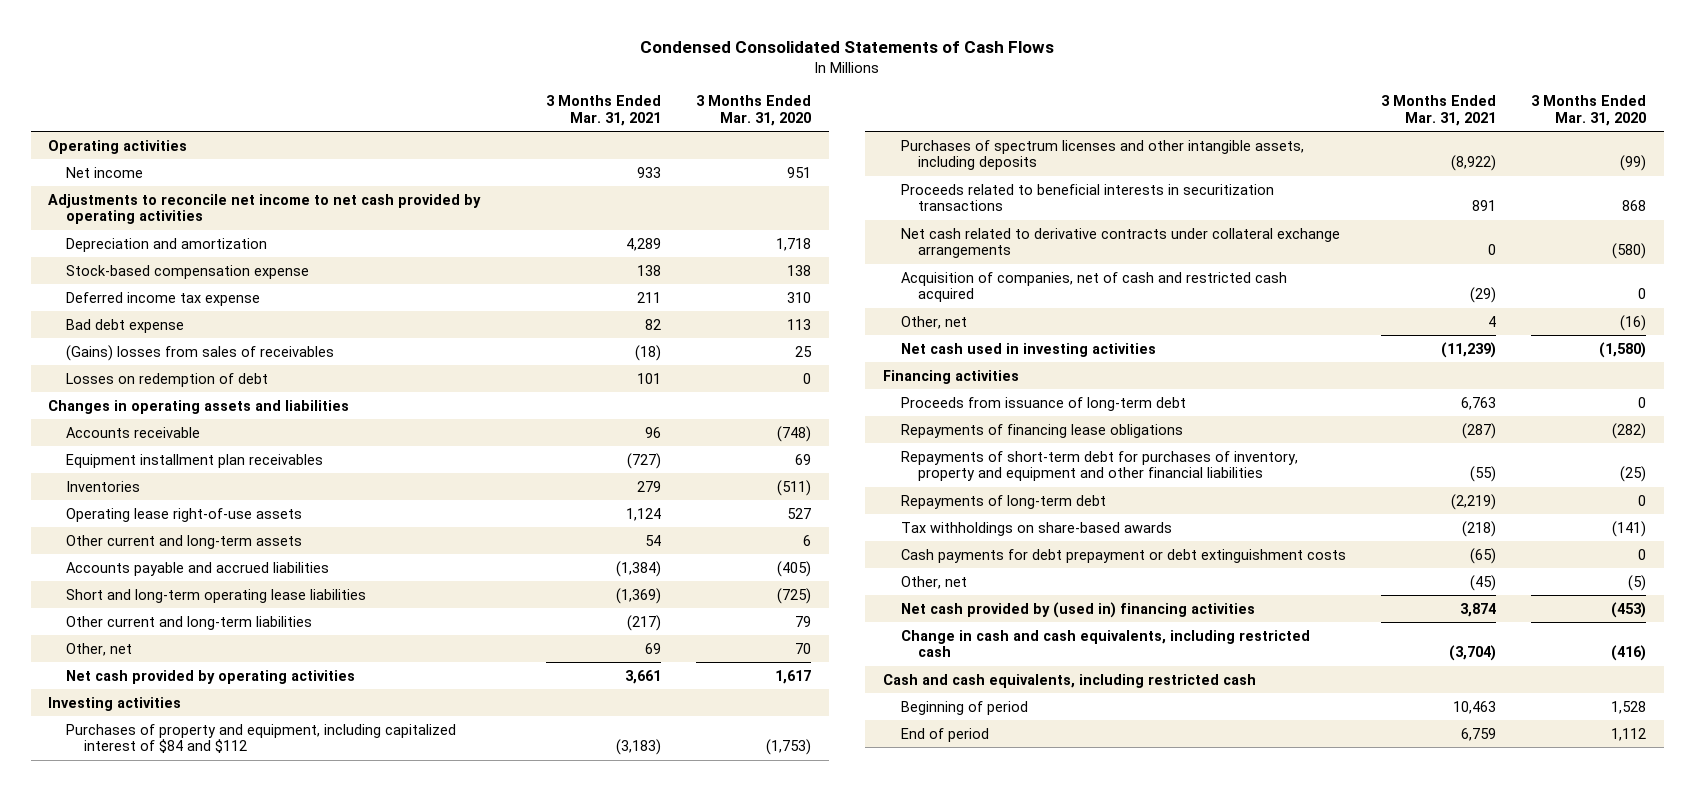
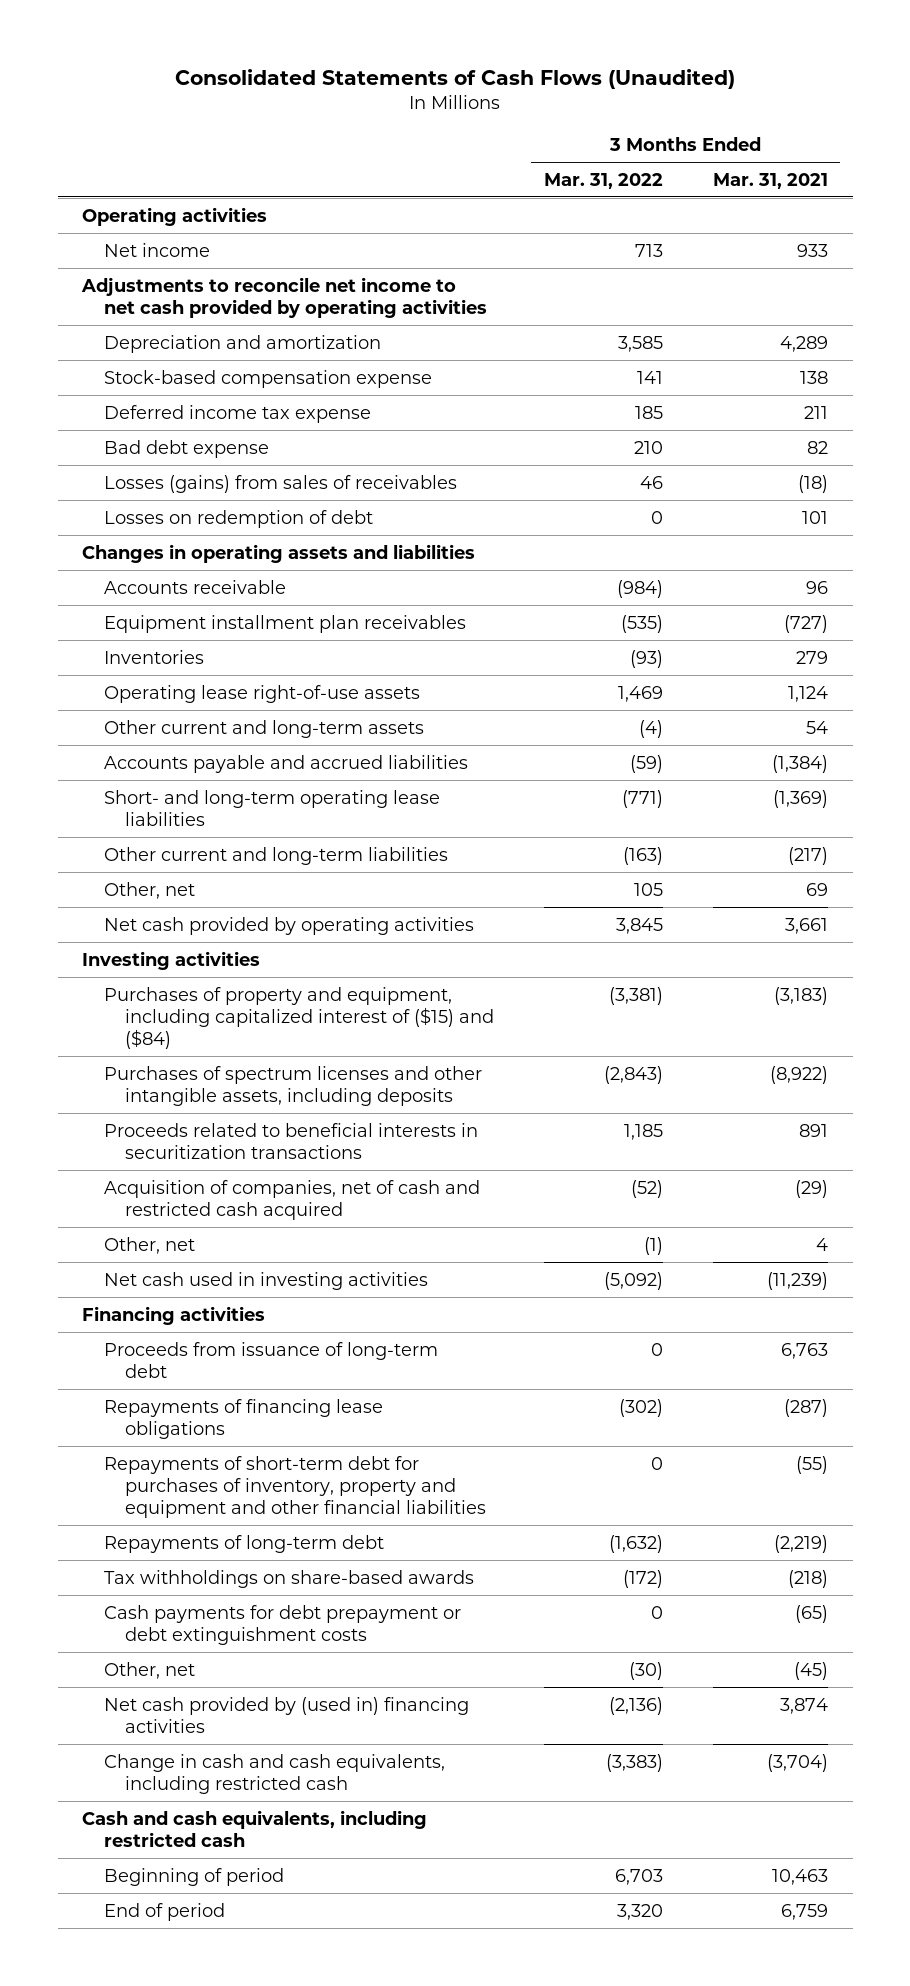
- Condensed Consolidated Statements of Cash Flows
+ Consolidated Statements of Cash Flows (Unaudited)
- | 3 Months Ended Mar. 31, 2021 | 3 Months Ended Mar. 31, 2020
+ | 3 Months Ended Mar. 31, 2022 | 3 Months Ended Mar. 31, 2021
- (Gains) losses from sales of receivables | (18) | 25
+ Losses (gains) from sales of receivables | 46 | (18)
- Short and long-term operating lease liabilities | (1,369) | (725)
+ Short- and long-term operating lease liabilities | (771) | (1,369)
- Purchases of property and equipment, including capitalized interest of $84 and $112 | (3,183) | (1,753)
+ Purchases of property and equipment, including capitalized interest of ($15) and ($84) | (3,381) | (3,183)
- Net cash related to derivative contracts under collateral exchange arrangements | 0 | (580)

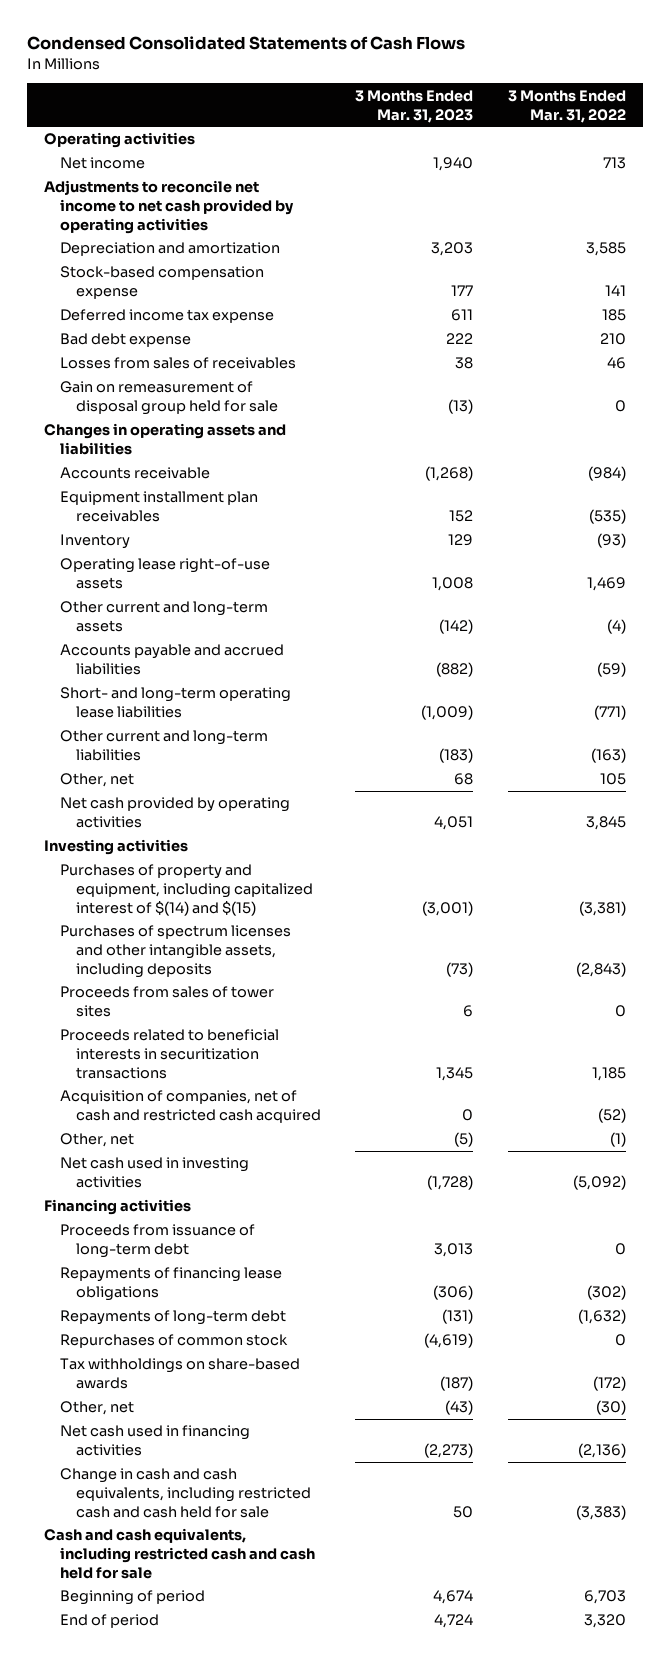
- Consolidated Statements of Cash Flows (Unaudited)
+ Condensed Consolidated Statements of Cash Flows
- | 3 Months Ended Mar. 31, 2022 | 3 Months Ended Mar. 31, 2021
+ | 3 Months Ended Mar. 31, 2023 | 3 Months Ended Mar. 31, 2022
- Losses (gains) from sales of receivables | 46 | (18)
- Losses on redemption of debt | 0 | 101
+ Losses from sales of receivables | 38 | 46
+ Gain on remeasurement of disposal group held for sale | (13) | 0
- Inventories | (93) | 279
+ Inventory | 129 | (93)
- Purchases of property and equipment, including capitalized interest of ($15) and ($84) | (3,381) | (3,183)
+ Purchases of property and equipment, including capitalized interest of $(14) and $(15) | (3,001) | (3,381)
+ Proceeds from sales of tower sites | 6 | 0
- Repayments of short-term debt for purchases of inventory, property and equipment and other financial liabilities | 0 | (55)
+ Repurchases of common stock | (4,619) | 0
- Cash payments for debt prepayment or debt extinguishment costs | 0 | (65)
- Net cash provided by (used in) financing activities | (2,136) | 3,874
- Change in cash and cash equivalents, including restricted cash | (3,383) | (3,704)
- Cash and cash equivalents, including restricted cash
+ Net cash used in financing activities | (2,273) | (2,136)
+ Change in cash and cash equivalents, including restricted cash and cash held for sale | 50 | (3,383)
+ Cash and cash equivalents, including restricted cash and cash held for sale

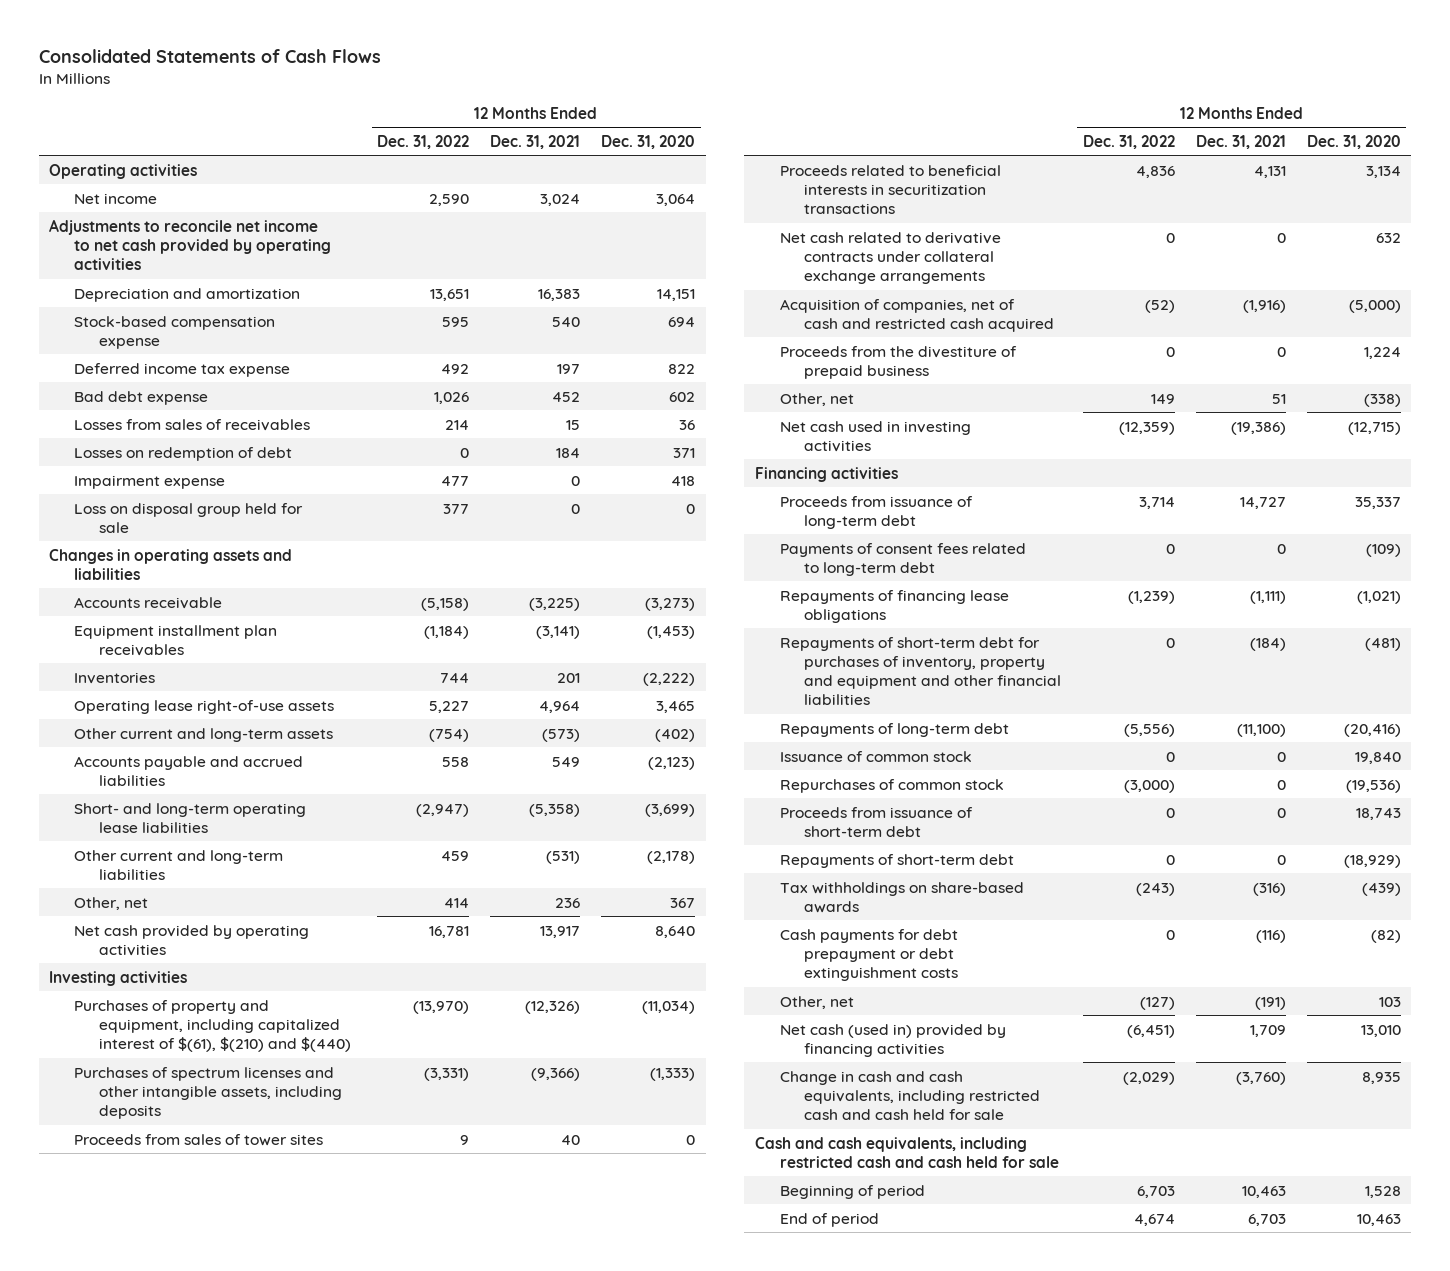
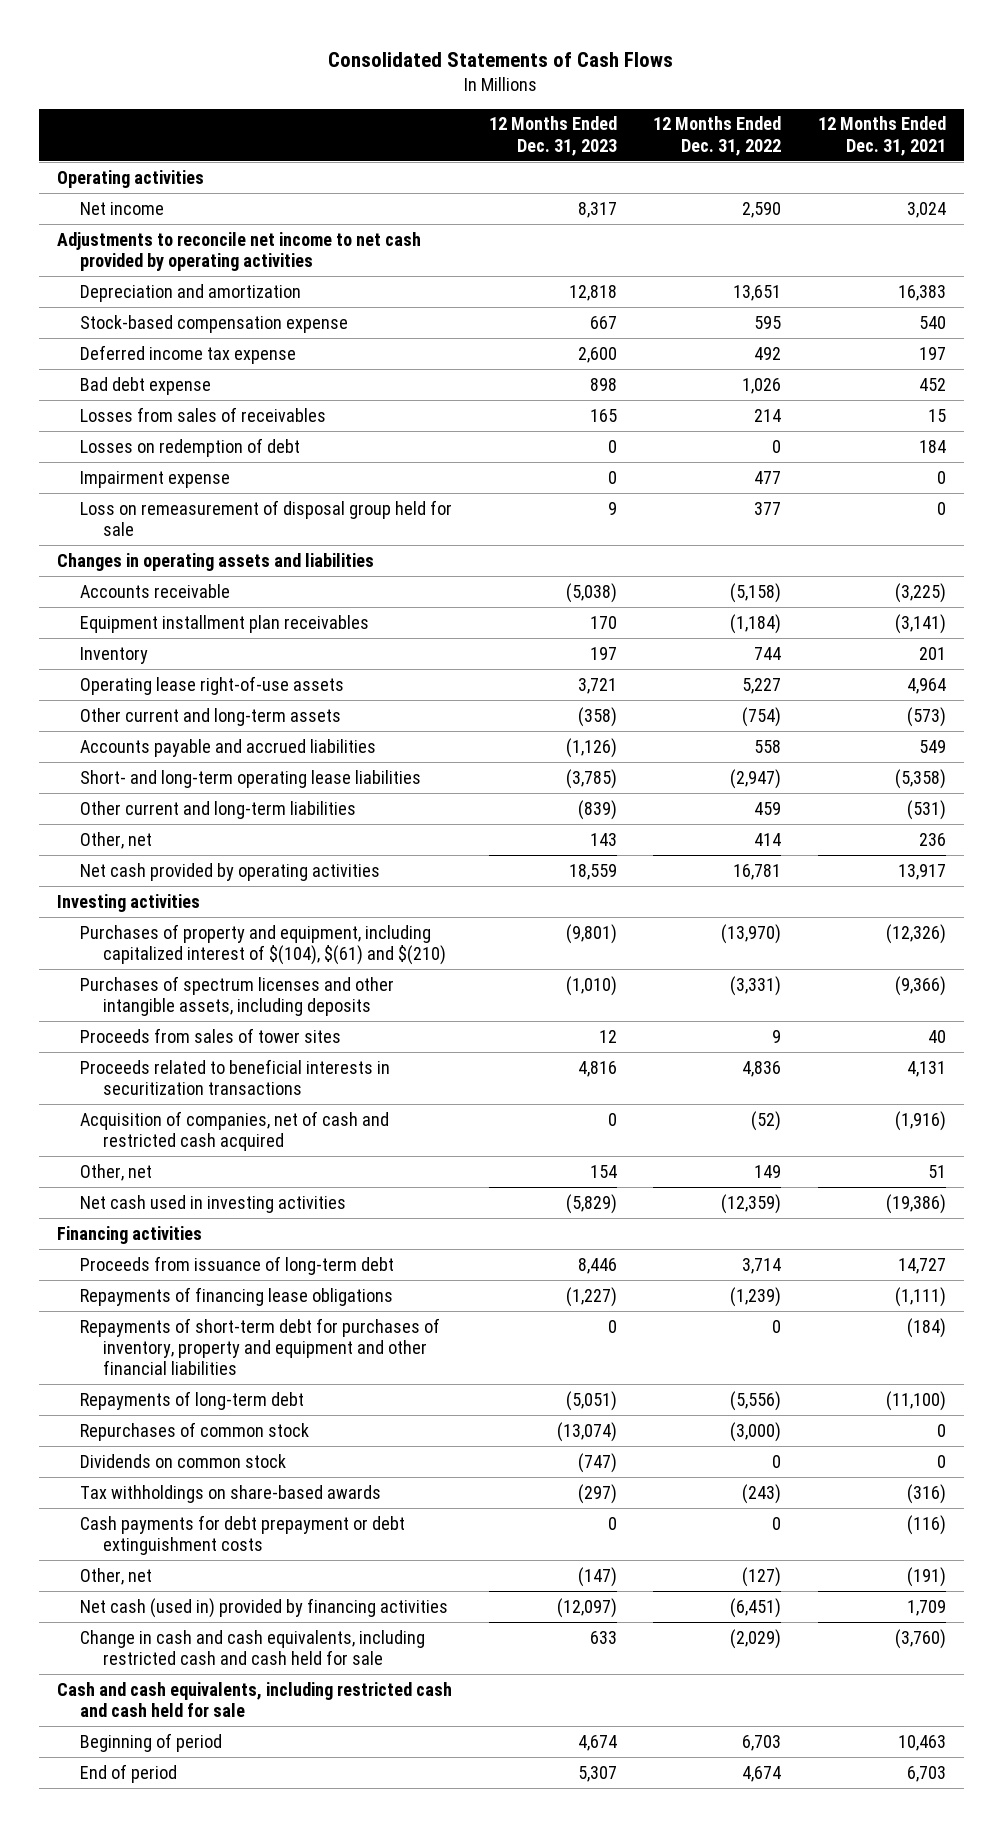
- | 12 Months Ended Dec. 31, 2022 | 12 Months Ended Dec. 31, 2021 | 12 Months Ended Dec. 31, 2020
+ | 12 Months Ended Dec. 31, 2023 | 12 Months Ended Dec. 31, 2022 | 12 Months Ended Dec. 31, 2021
- Loss on disposal group held for sale | 377 | 0 | 0
+ Loss on remeasurement of disposal group held for sale | 9 | 377 | 0
- Inventories | 744 | 201 | (2,222)
+ Inventory | 197 | 744 | 201
- Purchases of property and equipment, including capitalized interest of $(61), $(210) and $(440) | (13,970) | (12,326) | (11,034)
+ Purchases of property and equipment, including capitalized interest of $(104), $(61) and $(210) | (9,801) | (13,970) | (12,326)
- Net cash related to derivative contracts under collateral exchange arrangements | 0 | 0 | 632
- Proceeds from the divestiture of prepaid business | 0 | 0 | 1,224
- Payments of consent fees related to long-term debt | 0 | 0 | (109)
- Issuance of common stock | 0 | 0 | 19,840
- Proceeds from issuance of short-term debt | 0 | 0 | 18,743
- Repayments of short-term debt | 0 | 0 | (18,929)
+ Dividends on common stock | (747) | 0 | 0

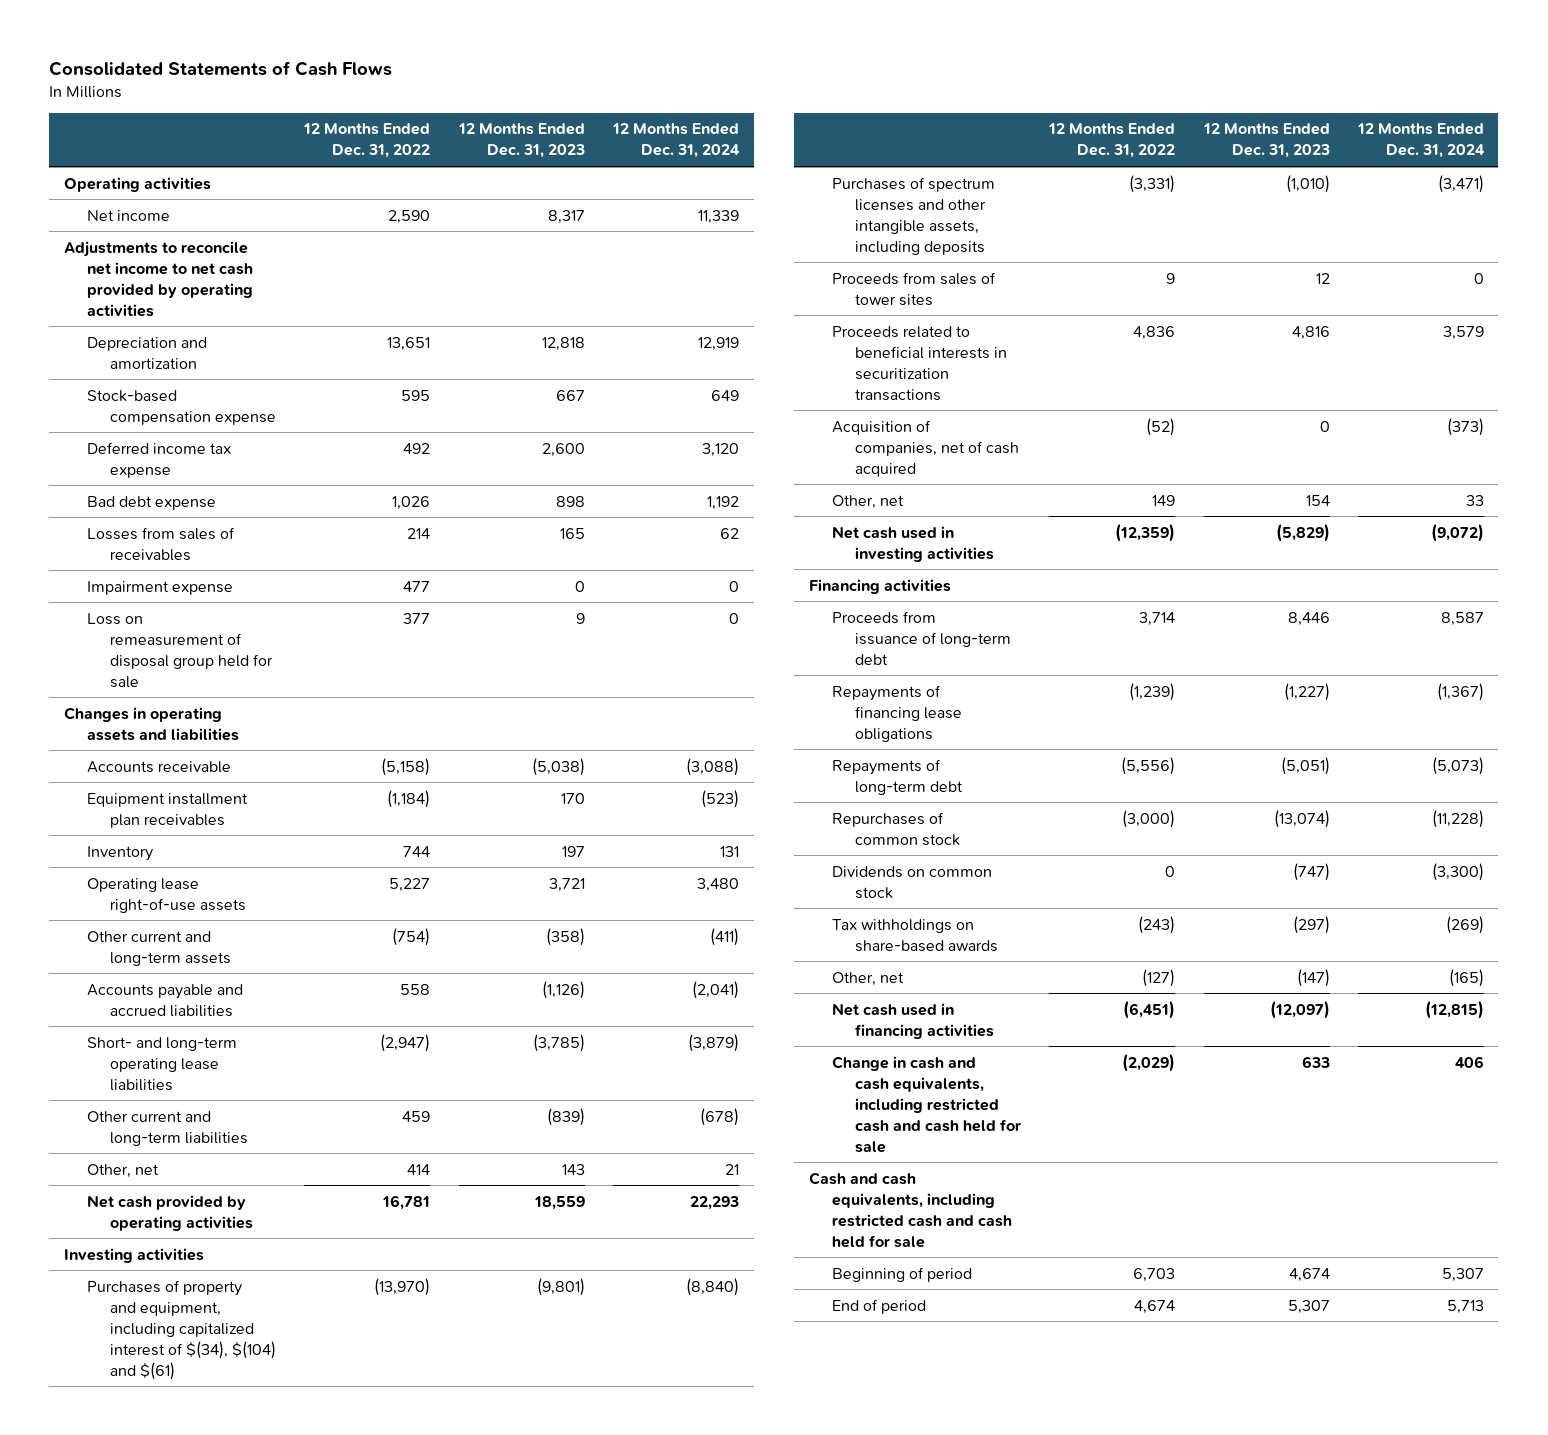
- | 12 Months Ended Dec. 31, 2023 | 12 Months Ended Dec. 31, 2022 | 12 Months Ended Dec. 31, 2021
+ | 12 Months Ended Dec. 31, 2022 | 12 Months Ended Dec. 31, 2023 | 12 Months Ended Dec. 31, 2024
- Losses on redemption of debt | 0 | 0 | 184
- Purchases of property and equipment, including capitalized interest of $(104), $(61) and $(210) | (9,801) | (13,970) | (12,326)
+ Purchases of property and equipment, including capitalized interest of $(34), $(104) and $(61) | (13,970) | (9,801) | (8,840)
- Acquisition of companies, net of cash and restricted cash acquired | 0 | (52) | (1,916)
+ Acquisition of companies, net of cash acquired | (52) | 0 | (373)
- Repayments of short-term debt for purchases of inventory, property and equipment and other financial liabilities | 0 | 0 | (184)
- Cash payments for debt prepayment or debt extinguishment costs | 0 | 0 | (116)
- Net cash (used in) provided by financing activities | (12,097) | (6,451) | 1,709
+ Net cash used in financing activities | (6,451) | (12,097) | (12,815)

